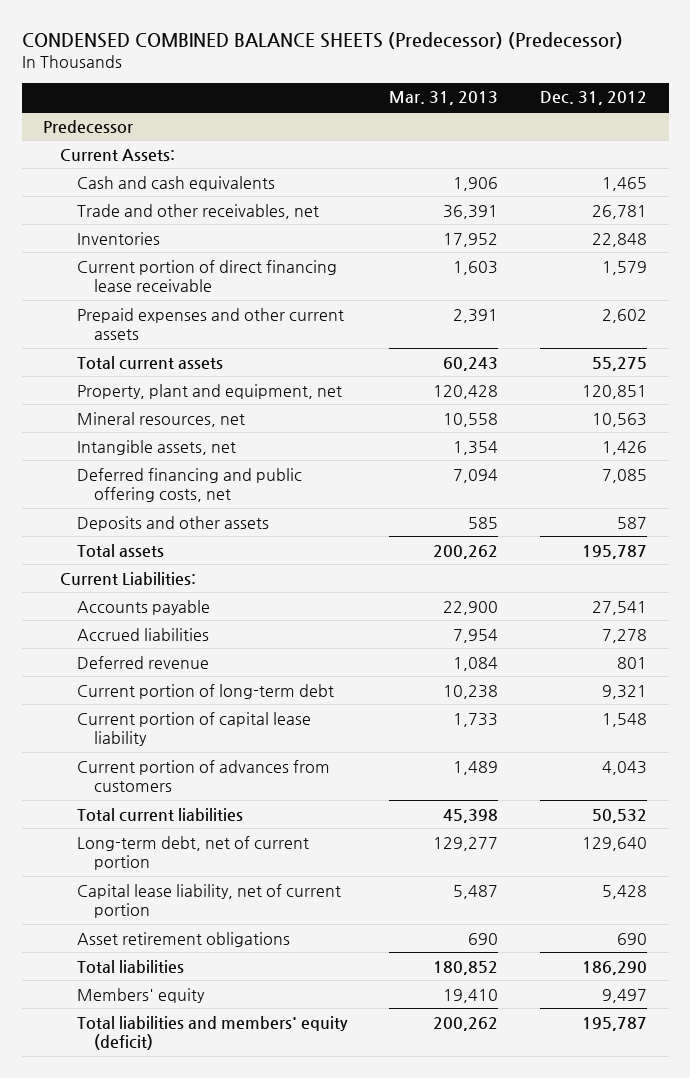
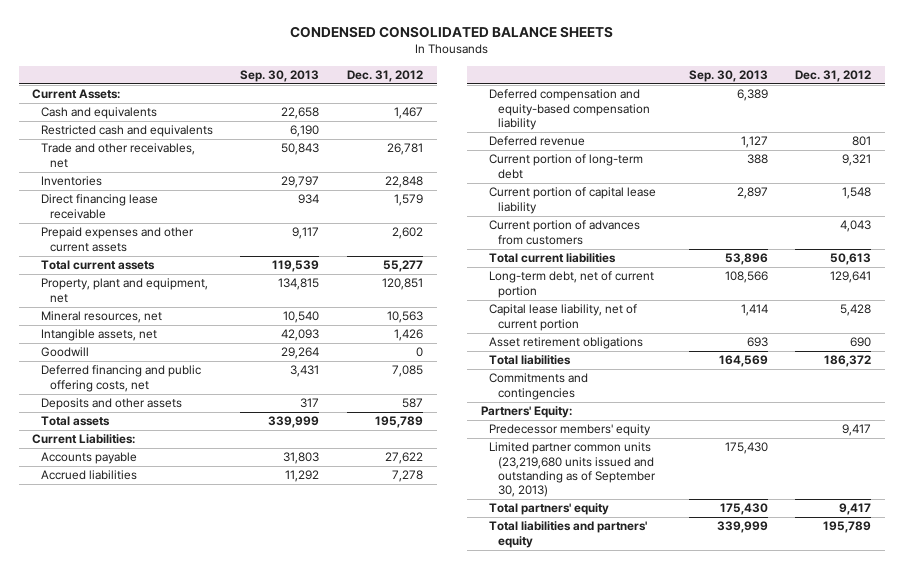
- CONDENSED COMBINED BALANCE SHEETS (Predecessor) (Predecessor)
+ CONDENSED CONSOLIDATED BALANCE SHEETS
- | Mar. 31, 2013 | Dec. 31, 2012
+ | Sep. 30, 2013 | Dec. 31, 2012
- Predecessor
- Cash and cash equivalents | 1,906 | 1,465
+ Cash and equivalents | 22,658 | 1,467
+ Restricted cash and equivalents | 6,190 |
- Current portion of direct financing lease receivable | 1,603 | 1,579
+ Direct financing lease receivable | 934 | 1,579
- Total current assets | 60,243 | 55,275
+ Total current assets | 119,539 | 55,277
+ Goodwill | 29,264 | 0
- Total assets | 200,262 | 195,787
+ Total assets | 339,999 | 195,789
- Accounts payable | 22,900 | 27,541
+ Accounts payable | 31,803 | 27,622
+ Deferred compensation and equity-based compensation liability | 6,389 |
- Total current liabilities | 45,398 | 50,532
- Long-term debt, net of current portion | 129,277 | 129,640
+ Total current liabilities | 53,896 | 50,613
+ Long-term debt, net of current portion | 108,566 | 129,641
- Total liabilities | 180,852 | 186,290
- Members' equity | 19,410 | 9,497
- Total liabilities and members' equity (deficit) | 200,262 | 195,787
+ Total liabilities | 164,569 | 186,372
+ Commitments and contingencies
+ Partners' Equity:
+ Predecessor members' equity | | 9,417
+ Limited partner common units (23,219,680 units issued and outstanding as of September 30, 2013) | 175,430 |
+ Total partners' equity | 175,430 | 9,417
+ Total liabilities and partners' equity | 339,999 | 195,789

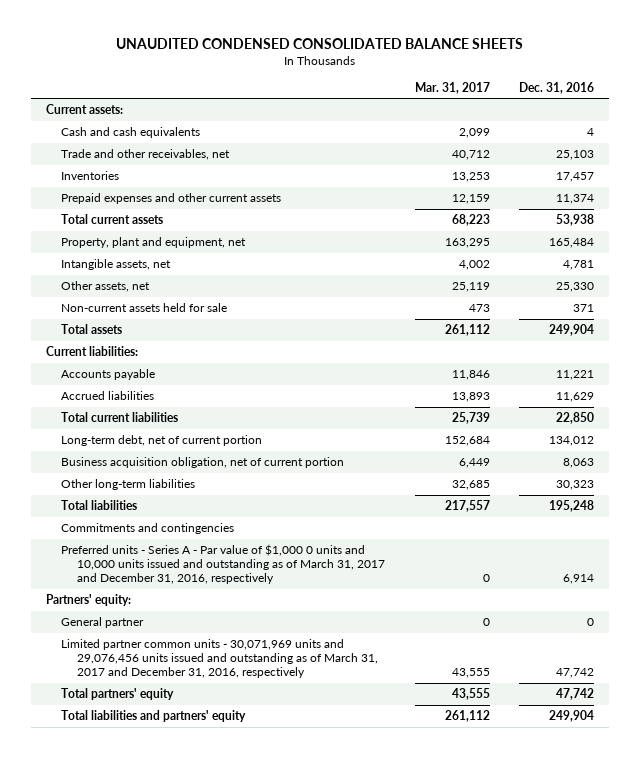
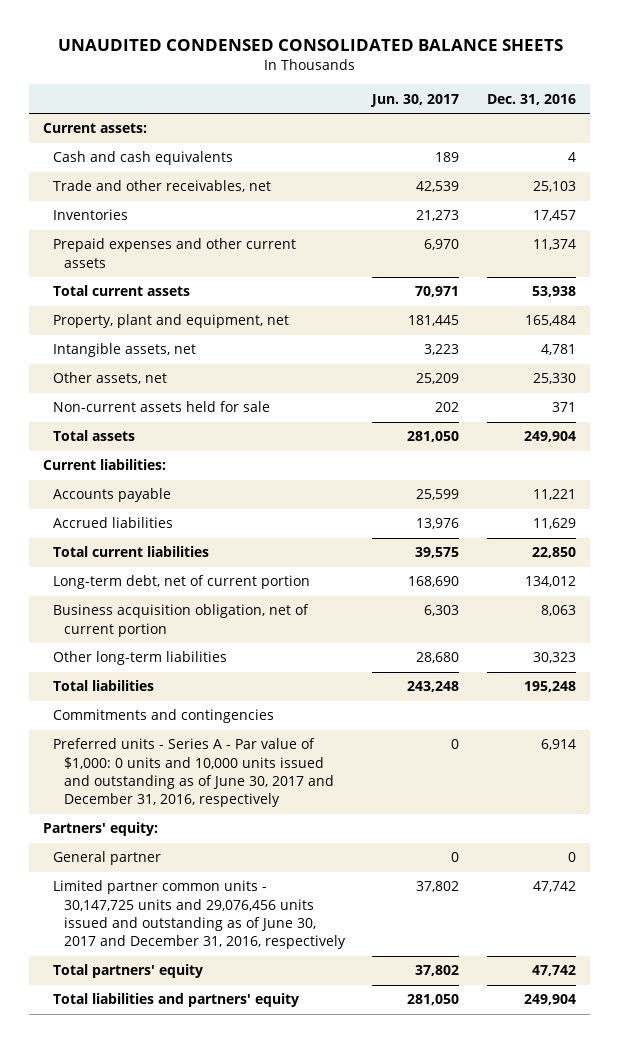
- | Mar. 31, 2017 | Dec. 31, 2016
+ | Jun. 30, 2017 | Dec. 31, 2016
- Preferred units - Series A - Par value of $1,000 0 units and 10,000 units issued and outstanding as of March 31, 2017 and December 31, 2016, respectively | 0 | 6,914
+ Preferred units - Series A - Par value of $1,000: 0 units and 10,000 units issued and outstanding as of June 30, 2017 and December 31, 2016, respectively | 0 | 6,914
- Limited partner common units - 30,071,969 units and 29,076,456 units issued and outstanding as of March 31, 2017 and December 31, 2016, respectively | 43,555 | 47,742
+ Limited partner common units - 30,147,725 units and 29,076,456 units issued and outstanding as of June 30, 2017 and December 31, 2016, respectively | 37,802 | 47,742

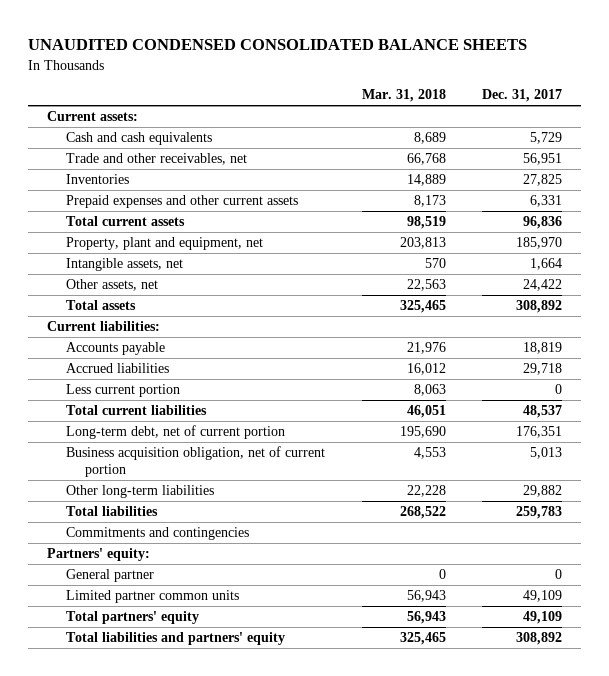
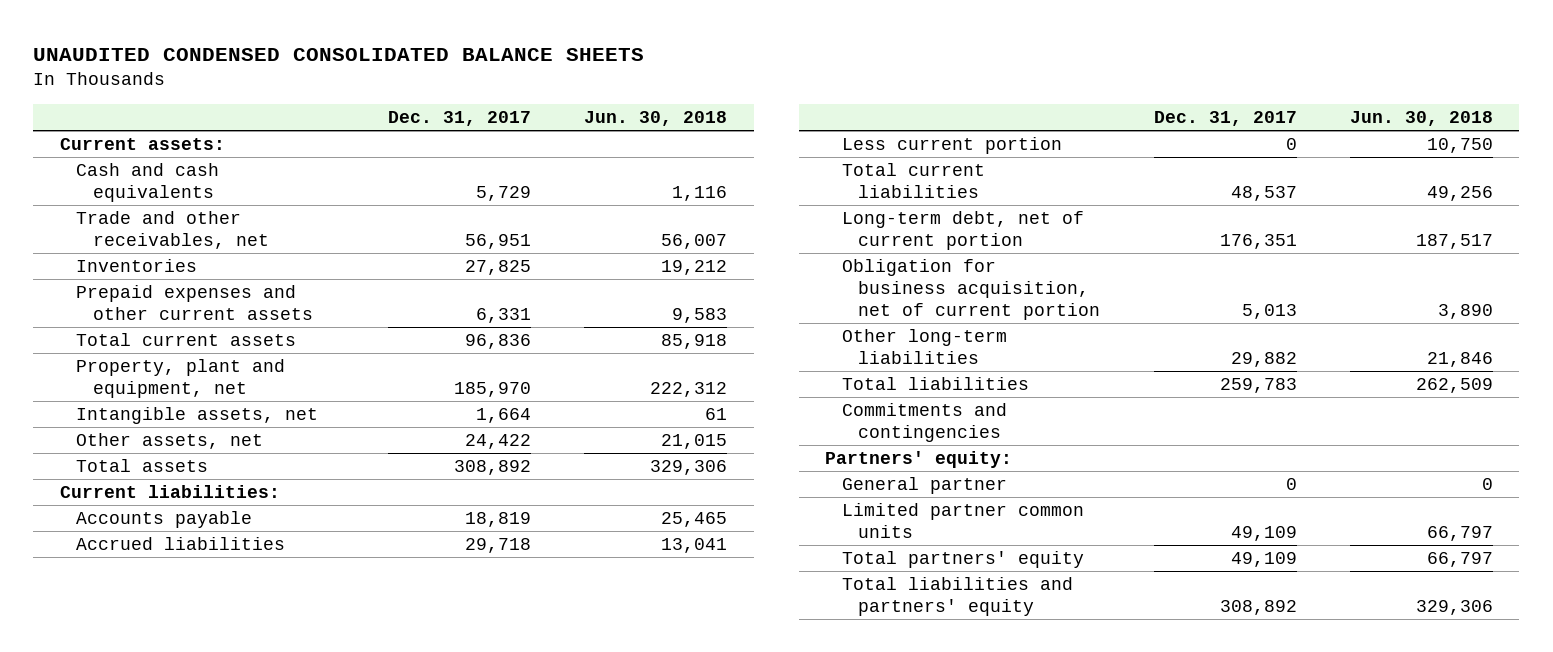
- | Mar. 31, 2018 | Dec. 31, 2017
+ | Dec. 31, 2017 | Jun. 30, 2018
- Business acquisition obligation, net of current portion | 4,553 | 5,013
+ Obligation for business acquisition, net of current portion | 5,013 | 3,890

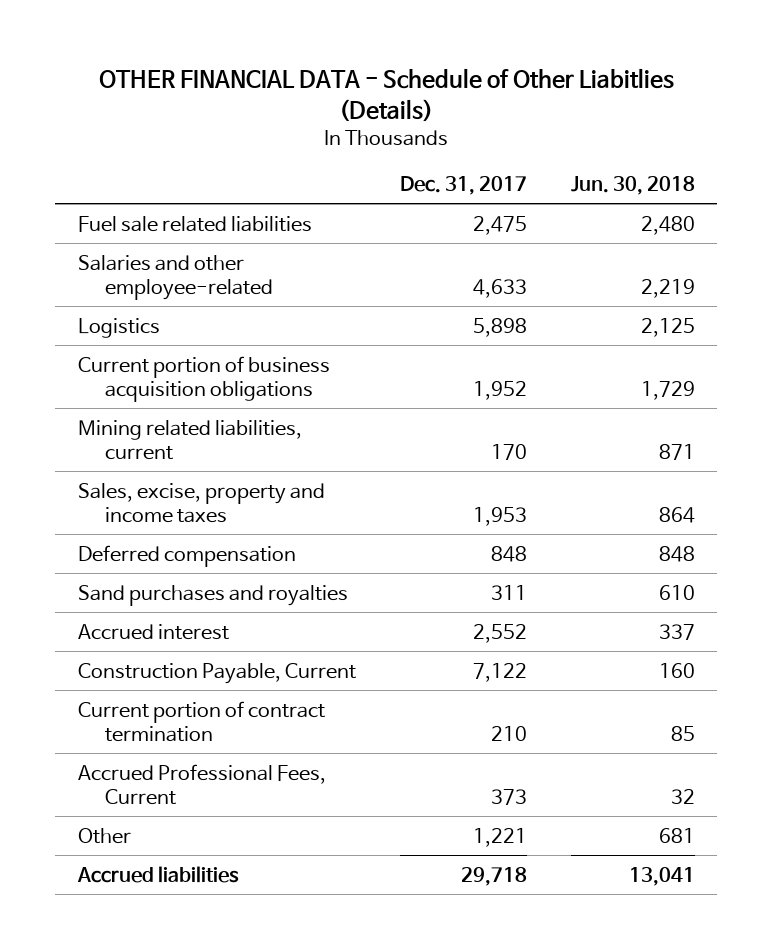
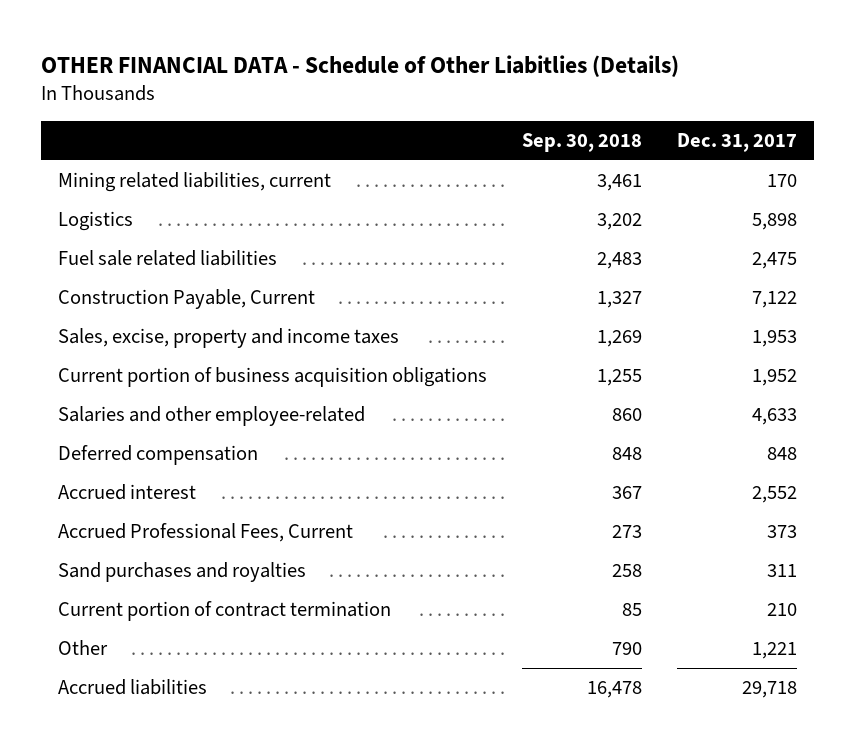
- | Dec. 31, 2017 | Jun. 30, 2018
+ | Sep. 30, 2018 | Dec. 31, 2017
moved down: Logistics | 3,202 | 5,898
moved down: Fuel sale related liabilities | 2,483 | 2,475
moved up: Construction Payable, Current | 1,327 | 7,122
moved down: Current portion of business acquisition obligations | 1,255 | 1,952
moved down: Salaries and other employee-related | 860 | 4,633
moved down: Sand purchases and royalties | 258 | 311
moved down: Current portion of contract termination | 85 | 210

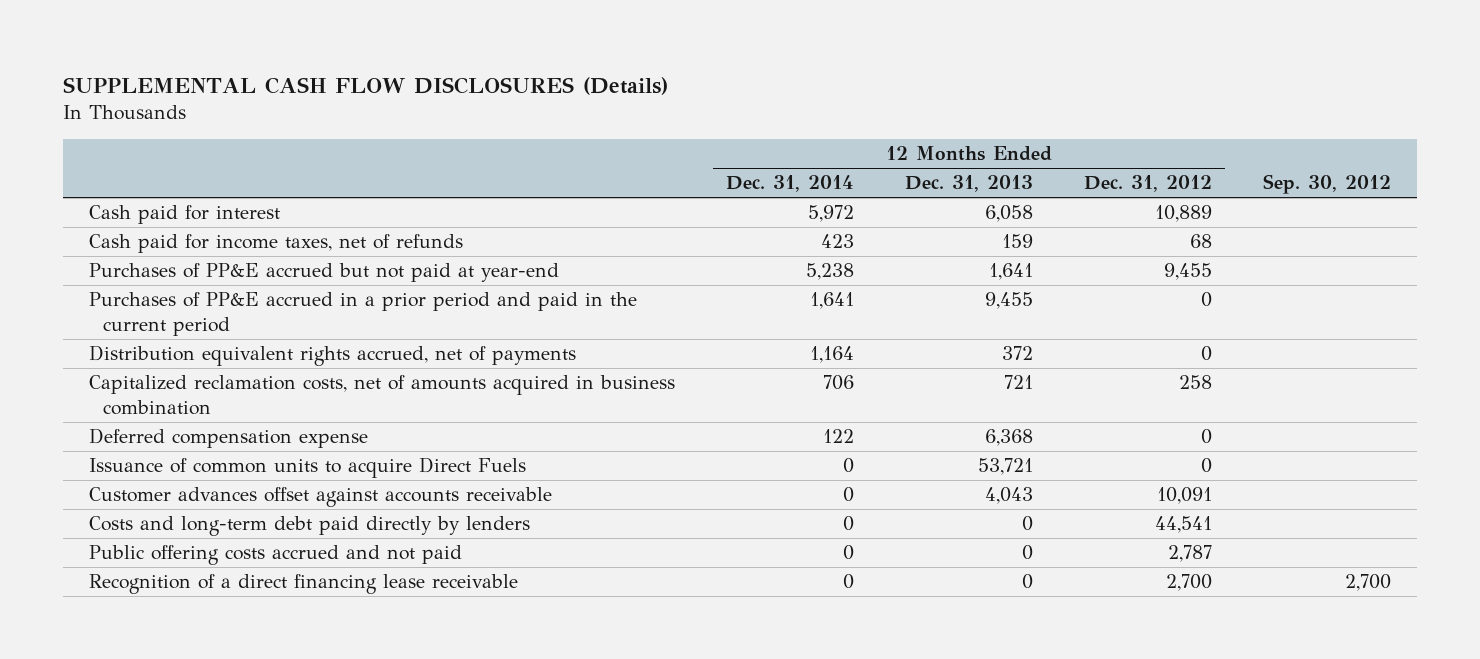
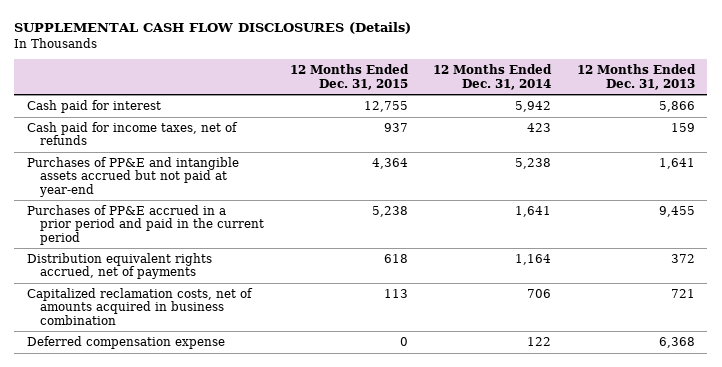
- | 12 Months Ended Dec. 31, 2014 | 12 Months Ended Dec. 31, 2013 | 12 Months Ended Dec. 31, 2012 | Sep. 30, 2012
+ | 12 Months Ended Dec. 31, 2015 | 12 Months Ended Dec. 31, 2014 | 12 Months Ended Dec. 31, 2013
- Cash paid for interest | 5,972 | 6,058 | 10,889 |
+ Cash paid for interest | 12,755 | 5,942 | 5,866
- Purchases of PP&E accrued but not paid at year-end | 5,238 | 1,641 | 9,455 |
+ Purchases of PP&E and intangible assets accrued but not paid at year-end | 4,364 | 5,238 | 1,641
- Issuance of common units to acquire Direct Fuels | 0 | 53,721 | 0 |
- Customer advances offset against accounts receivable | 0 | 4,043 | 10,091 |
- Costs and long-term debt paid directly by lenders | 0 | 0 | 44,541 |
- Public offering costs accrued and not paid | 0 | 0 | 2,787 |
- Recognition of a direct financing lease receivable | 0 | 0 | 2,700 | 2,700

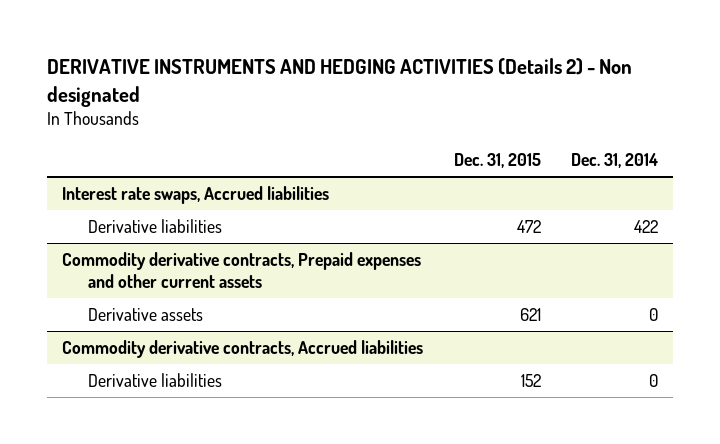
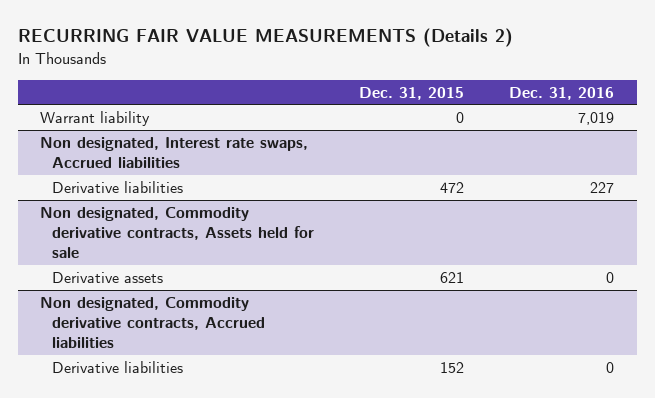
- DERIVATIVE INSTRUMENTS AND HEDGING ACTIVITIES (Details 2) - Non designated
+ RECURRING FAIR VALUE MEASUREMENTS (Details 2)
- | Dec. 31, 2015 | Dec. 31, 2014
+ | Dec. 31, 2015 | Dec. 31, 2016
- Interest rate swaps, Accrued liabilities
+ Warrant liability | 0 | 7,019
+ Non designated, Interest rate swaps, Accrued liabilities
- Commodity derivative contracts, Prepaid expenses and other current assets
+ Non designated, Commodity derivative contracts, Assets held for sale
- Commodity derivative contracts, Accrued liabilities
+ Non designated, Commodity derivative contracts, Accrued liabilities

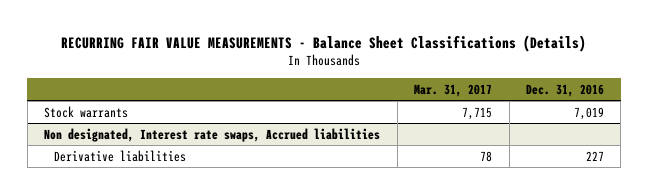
- RECURRING FAIR VALUE MEASUREMENTS (Details 2)
+ RECURRING FAIR VALUE MEASUREMENTS - Balance Sheet Classifications (Details)
- | Dec. 31, 2015 | Dec. 31, 2016
+ | Mar. 31, 2017 | Dec. 31, 2016
- Warrant liability | 0 | 7,019
+ Stock warrants | 7,715 | 7,019
- Non designated, Commodity derivative contracts, Assets held for sale
- Derivative assets | 621 | 0
- Non designated, Commodity derivative contracts, Accrued liabilities
- Derivative liabilities | 152 | 0

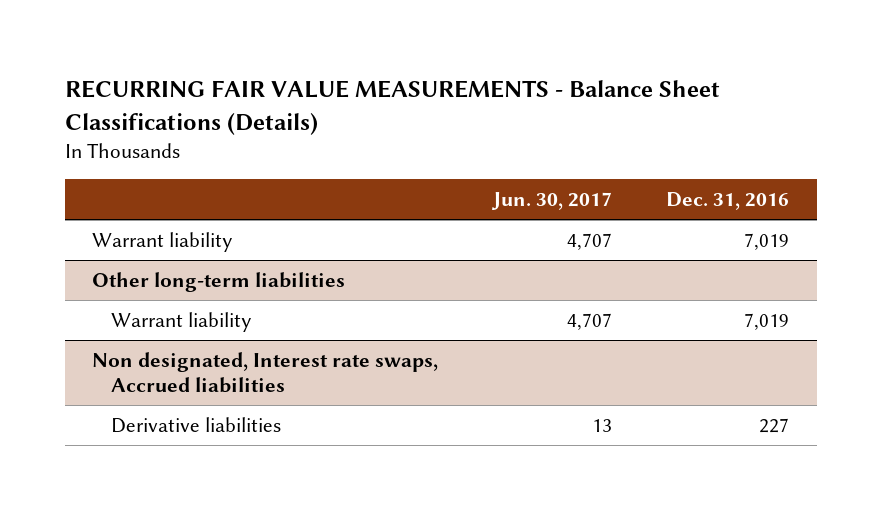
- | Mar. 31, 2017 | Dec. 31, 2016
+ | Jun. 30, 2017 | Dec. 31, 2016
- Stock warrants | 7,715 | 7,019
+ Warrant liability | 4,707 | 7,019
+ Other long-term liabilities
+ Warrant liability | 4,707 | 7,019

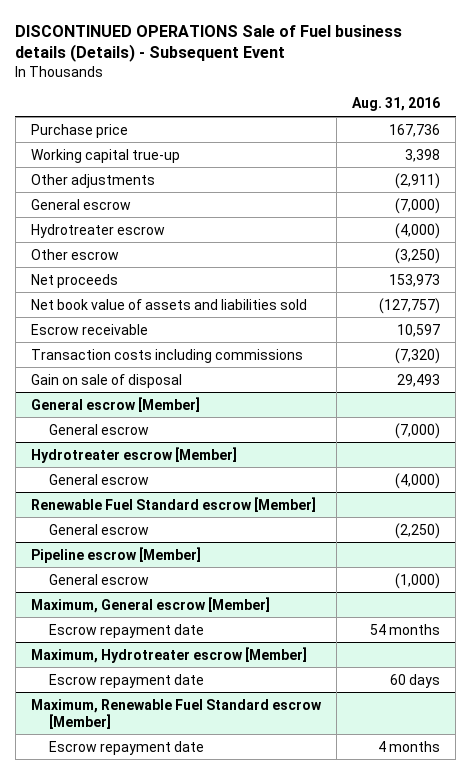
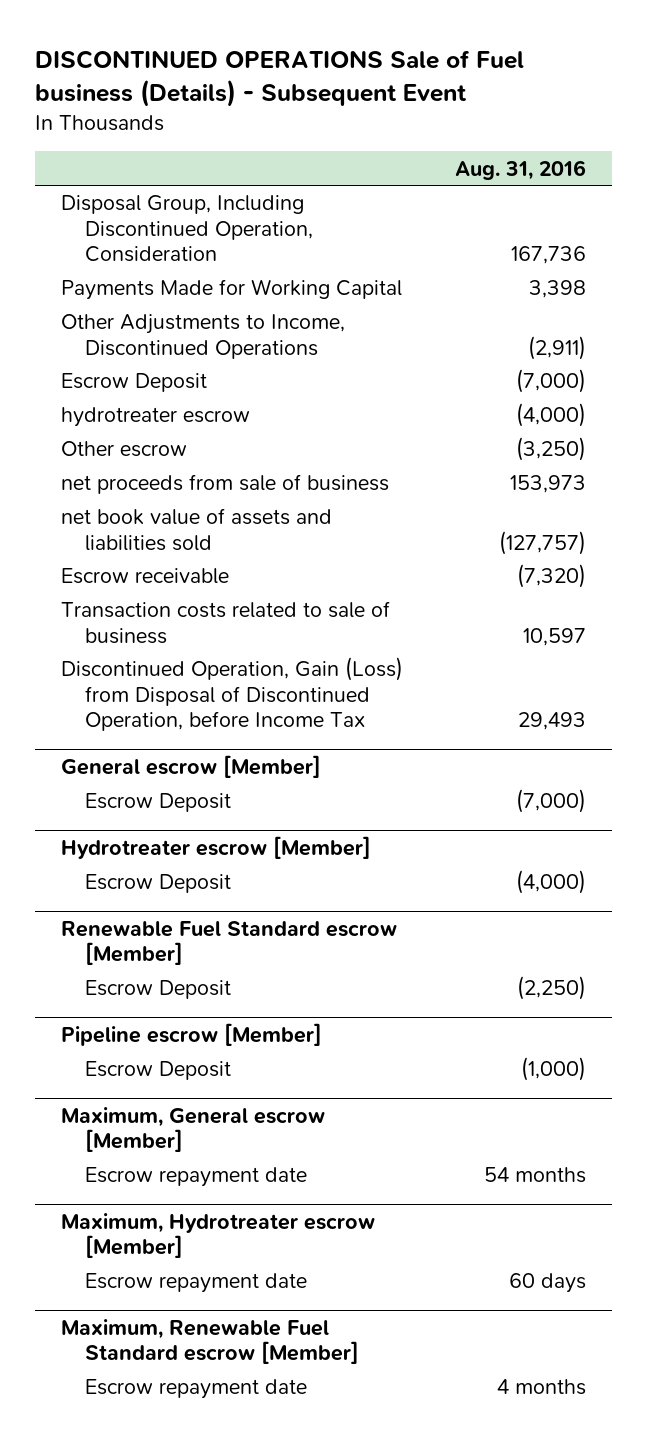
- DISCONTINUED OPERATIONS Sale of Fuel business details (Details) - Subsequent Event
+ DISCONTINUED OPERATIONS Sale of Fuel business (Details) - Subsequent Event
- Purchase price | 167,736
- Working capital true-up | 3,398
- Other adjustments | (2,911)
- General escrow | (7,000)
- Hydrotreater escrow | (4,000)
+ Disposal Group, Including Discontinued Operation, Consideration | 167,736
+ Payments Made for Working Capital | 3,398
+ Other Adjustments to Income, Discontinued Operations | (2,911)
+ Escrow Deposit | (7,000)
+ hydrotreater escrow | (4,000)
- Net proceeds | 153,973
- Net book value of assets and liabilities sold | (127,757)
- Escrow receivable | 10,597
- Transaction costs including commissions | (7,320)
- Gain on sale of disposal | 29,493
+ net proceeds from sale of business | 153,973
+ net book value of assets and liabilities sold | (127,757)
+ Escrow receivable | (7,320)
+ Transaction costs related to sale of business | 10,597
+ Discontinued Operation, Gain (Loss) from Disposal of Discontinued Operation, before Income Tax | 29,493
@ General escrow [Member]
- General escrow | (7,000)
+ Escrow Deposit | (7,000)
@ Hydrotreater escrow [Member]
- General escrow | (4,000)
+ Escrow Deposit | (4,000)
@ Renewable Fuel Standard escrow [Member]
- General escrow | (2,250)
+ Escrow Deposit | (2,250)
@ Pipeline escrow [Member]
- General escrow | (1,000)
+ Escrow Deposit | (1,000)

